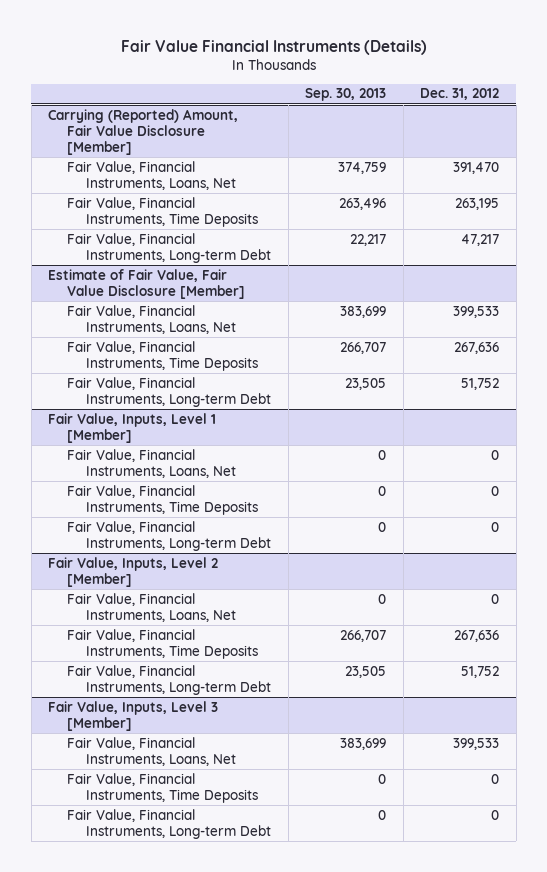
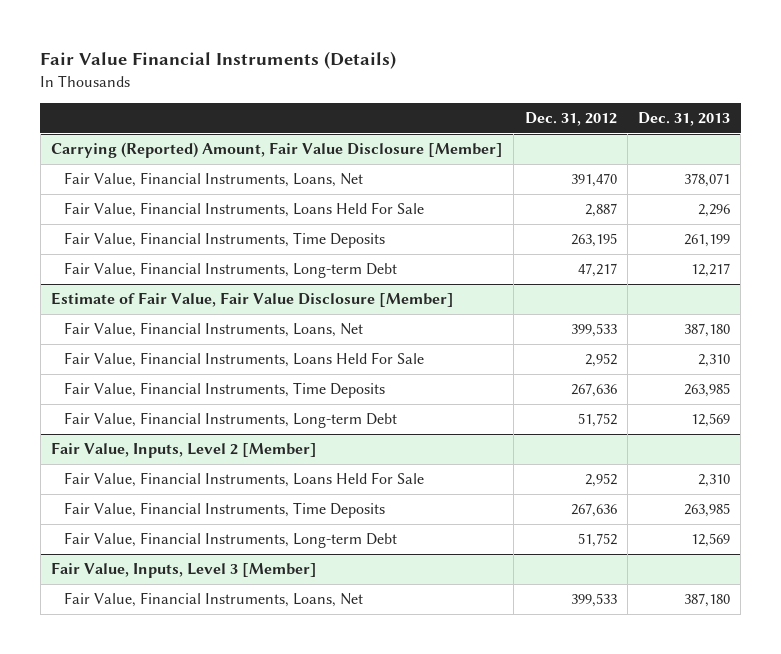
- | Sep. 30, 2013 | Dec. 31, 2012
+ | Dec. 31, 2012 | Dec. 31, 2013
@ Carrying (Reported) Amount, Fair Value Disclosure [Member]
+ Fair Value, Financial Instruments, Loans Held For Sale | 2,887 | 2,296
@ Estimate of Fair Value, Fair Value Disclosure [Member]
+ Fair Value, Financial Instruments, Loans Held For Sale | 2,952 | 2,310
- Fair Value, Inputs, Level 1 [Member]
- Fair Value, Financial Instruments, Loans, Net | 0 | 0
- Fair Value, Financial Instruments, Time Deposits | 0 | 0
- Fair Value, Financial Instruments, Long-term Debt | 0 | 0
@ Fair Value, Inputs, Level 2 [Member]
- Fair Value, Financial Instruments, Loans, Net | 0 | 0
+ Fair Value, Financial Instruments, Loans Held For Sale | 2,952 | 2,310
@ Fair Value, Inputs, Level 3 [Member]
- Fair Value, Financial Instruments, Time Deposits | 0 | 0
- Fair Value, Financial Instruments, Long-term Debt | 0 | 0

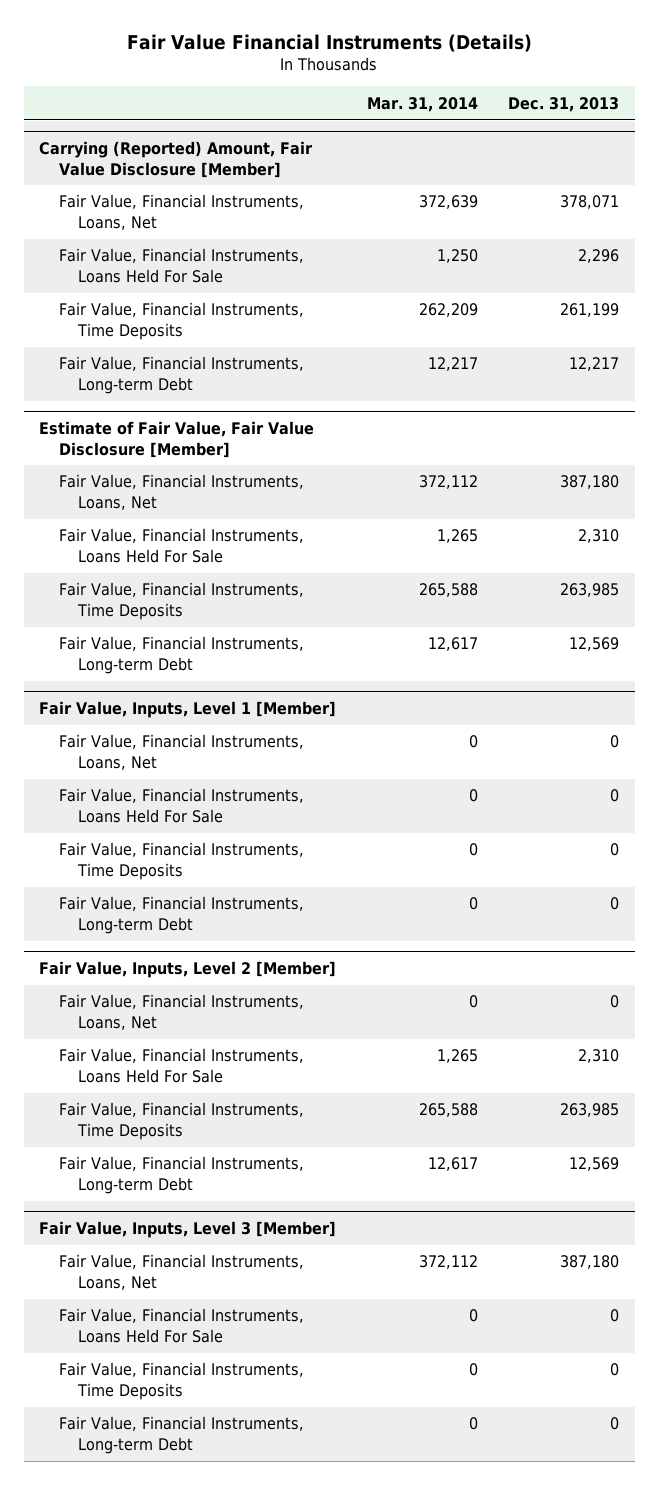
- | Dec. 31, 2012 | Dec. 31, 2013
+ | Mar. 31, 2014 | Dec. 31, 2013
+ Fair Value, Inputs, Level 1 [Member]
+ Fair Value, Financial Instruments, Loans, Net | 0 | 0
+ Fair Value, Financial Instruments, Loans Held For Sale | 0 | 0
+ Fair Value, Financial Instruments, Time Deposits | 0 | 0
+ Fair Value, Financial Instruments, Long-term Debt | 0 | 0
@ Fair Value, Inputs, Level 2 [Member]
+ Fair Value, Financial Instruments, Loans, Net | 0 | 0
@ Fair Value, Inputs, Level 3 [Member]
+ Fair Value, Financial Instruments, Loans Held For Sale | 0 | 0
+ Fair Value, Financial Instruments, Time Deposits | 0 | 0
+ Fair Value, Financial Instruments, Long-term Debt | 0 | 0

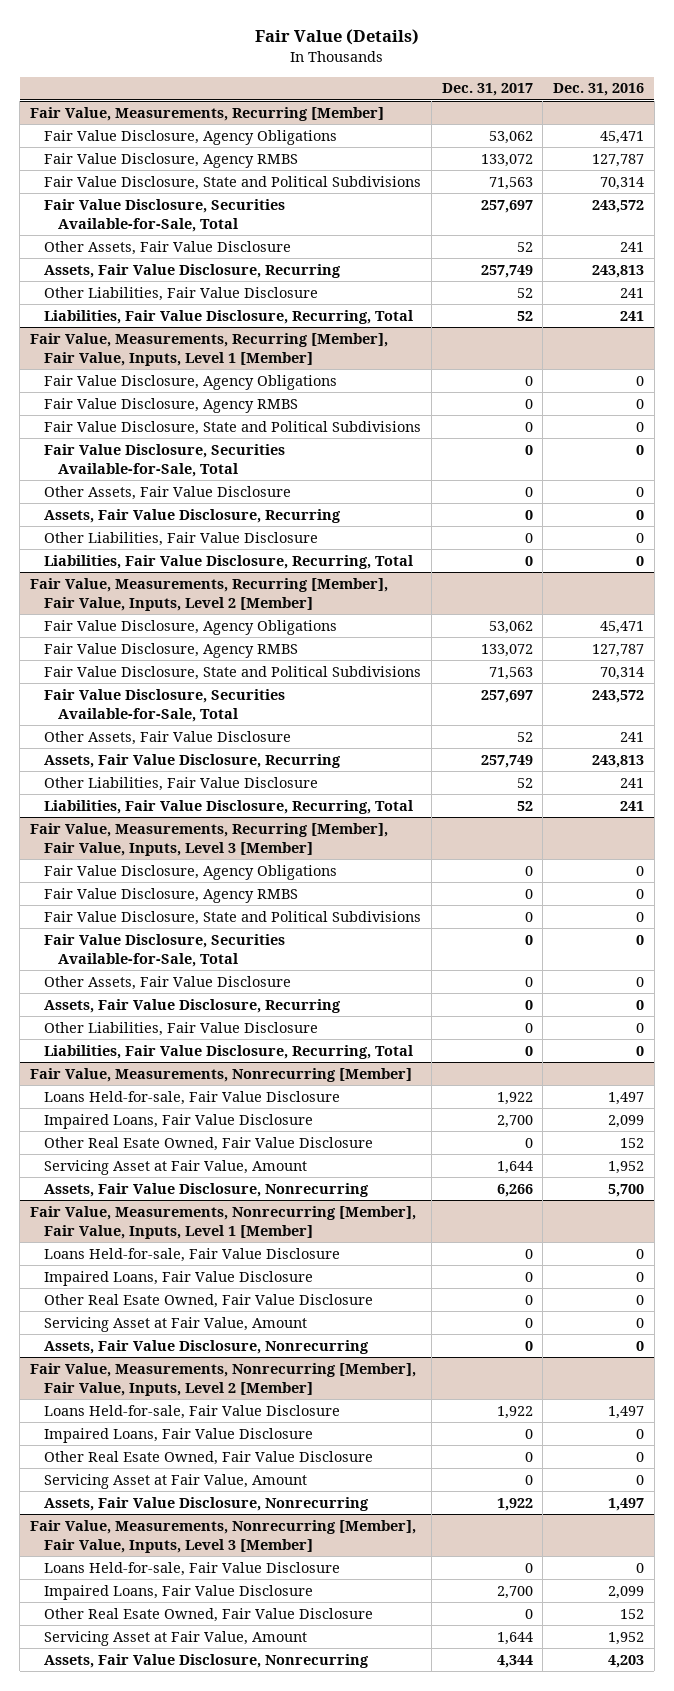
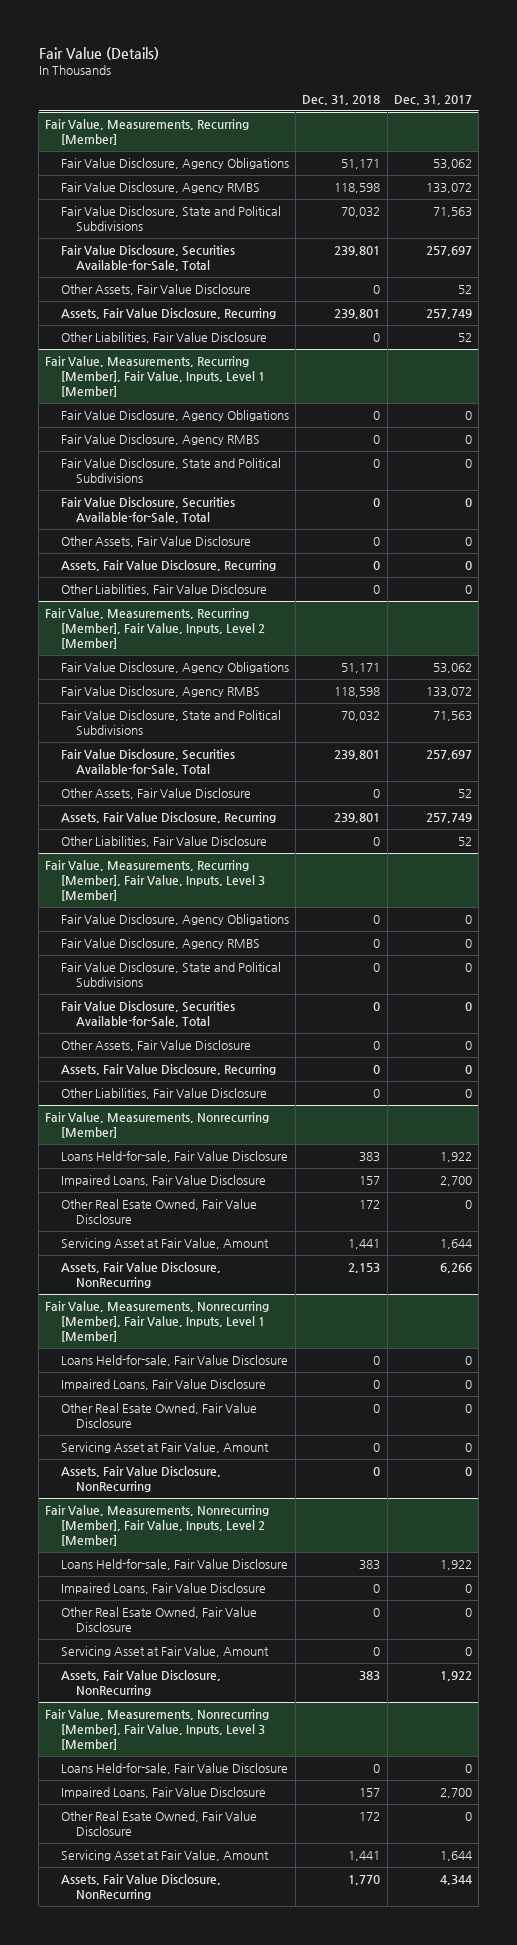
- | Dec. 31, 2017 | Dec. 31, 2016
+ | Dec. 31, 2018 | Dec. 31, 2017
@ Fair Value, Measurements, Recurring [Member]
- Liabilities, Fair Value Disclosure, Recurring, Total | 52 | 241
@ Fair Value, Measurements, Recurring [Member], Fair Value, Inputs, Level 1 [Member]
- Liabilities, Fair Value Disclosure, Recurring, Total | 0 | 0
@ Fair Value, Measurements, Recurring [Member], Fair Value, Inputs, Level 2 [Member]
- Liabilities, Fair Value Disclosure, Recurring, Total | 52 | 241
@ Fair Value, Measurements, Recurring [Member], Fair Value, Inputs, Level 3 [Member]
- Liabilities, Fair Value Disclosure, Recurring, Total | 0 | 0
@ Fair Value, Measurements, Nonrecurring [Member]
- Assets, Fair Value Disclosure, Nonrecurring | 6,266 | 5,700
+ Assets, Fair Value Disclosure, NonRecurring | 2,153 | 6,266
@ Fair Value, Measurements, Nonrecurring [Member], Fair Value, Inputs, Level 1 [Member]
- Assets, Fair Value Disclosure, Nonrecurring | 0 | 0
+ Assets, Fair Value Disclosure, NonRecurring | 0 | 0
@ Fair Value, Measurements, Nonrecurring [Member], Fair Value, Inputs, Level 2 [Member]
- Assets, Fair Value Disclosure, Nonrecurring | 1,922 | 1,497
+ Assets, Fair Value Disclosure, NonRecurring | 383 | 1,922
@ Fair Value, Measurements, Nonrecurring [Member], Fair Value, Inputs, Level 3 [Member]
- Assets, Fair Value Disclosure, Nonrecurring | 4,344 | 4,203
+ Assets, Fair Value Disclosure, NonRecurring | 1,770 | 4,344

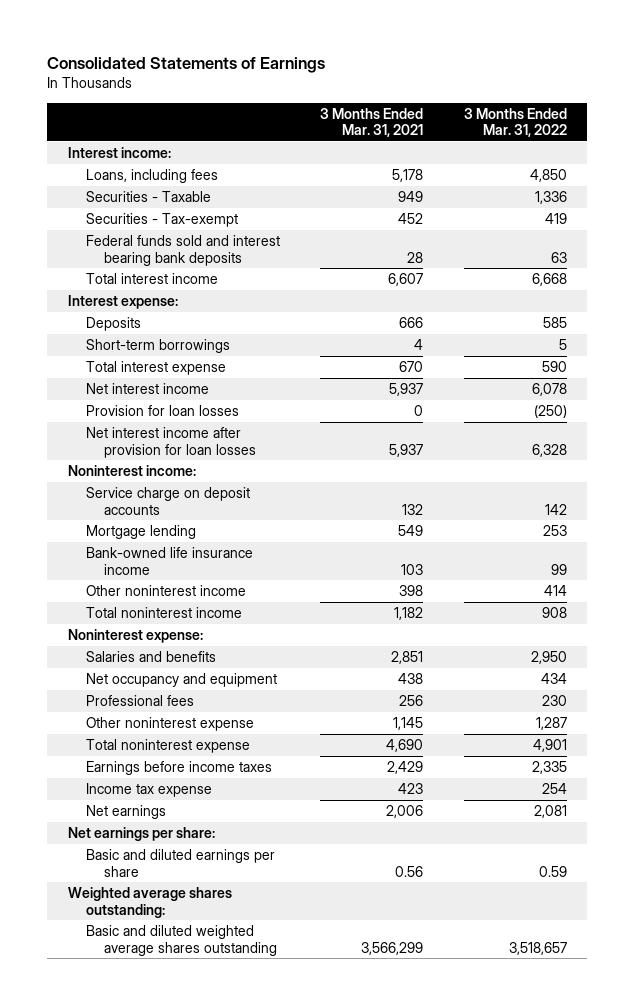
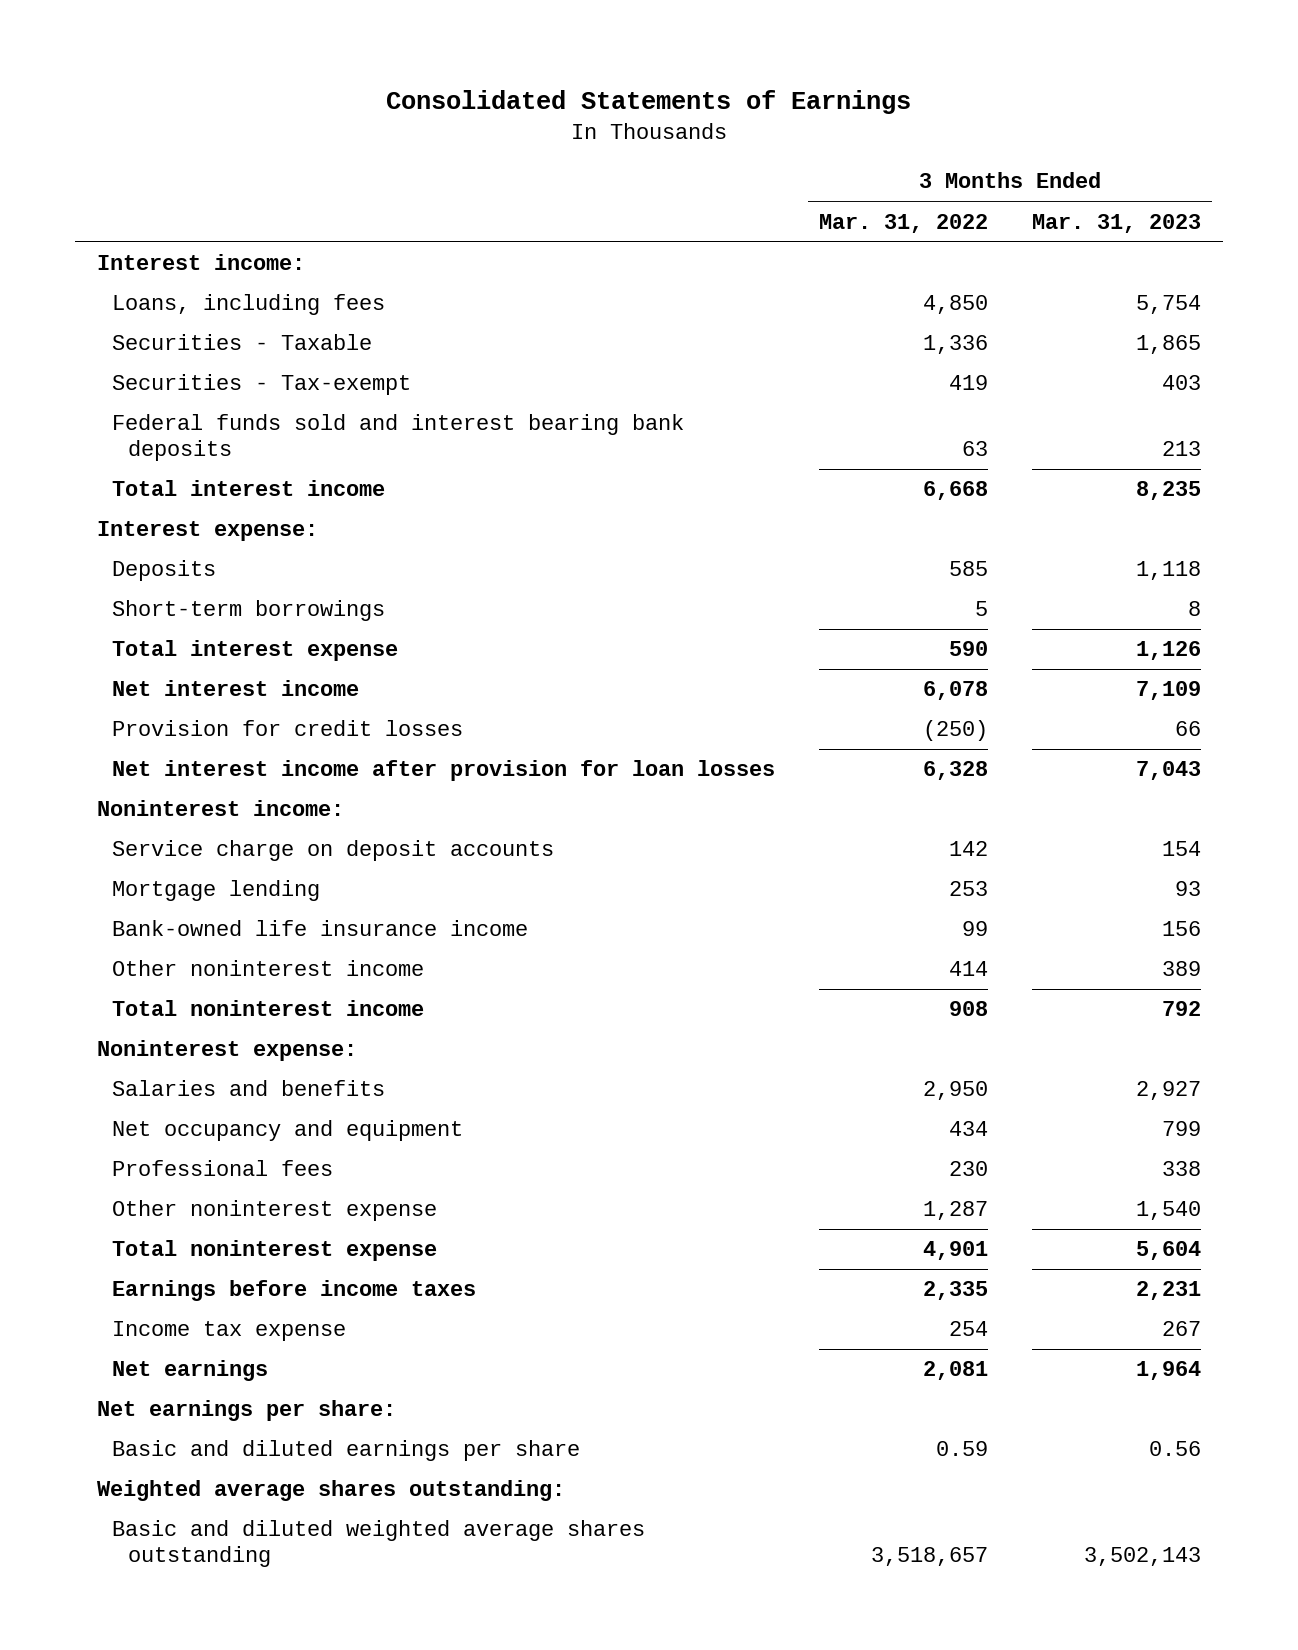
- | 3 Months Ended Mar. 31, 2021 | 3 Months Ended Mar. 31, 2022
+ | 3 Months Ended Mar. 31, 2022 | 3 Months Ended Mar. 31, 2023
- Provision for loan losses | 0 | (250)
+ Provision for credit losses | (250) | 66

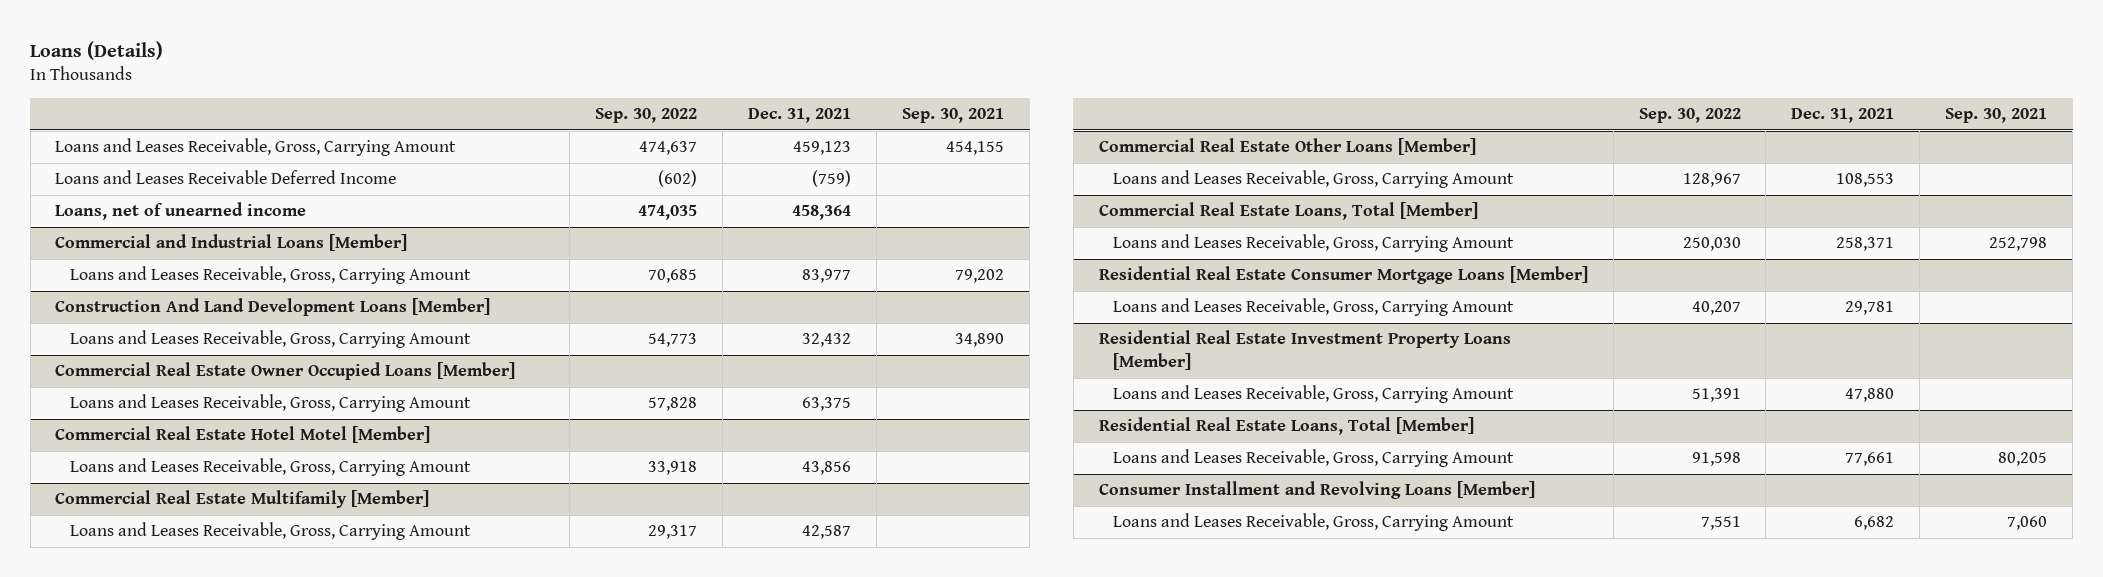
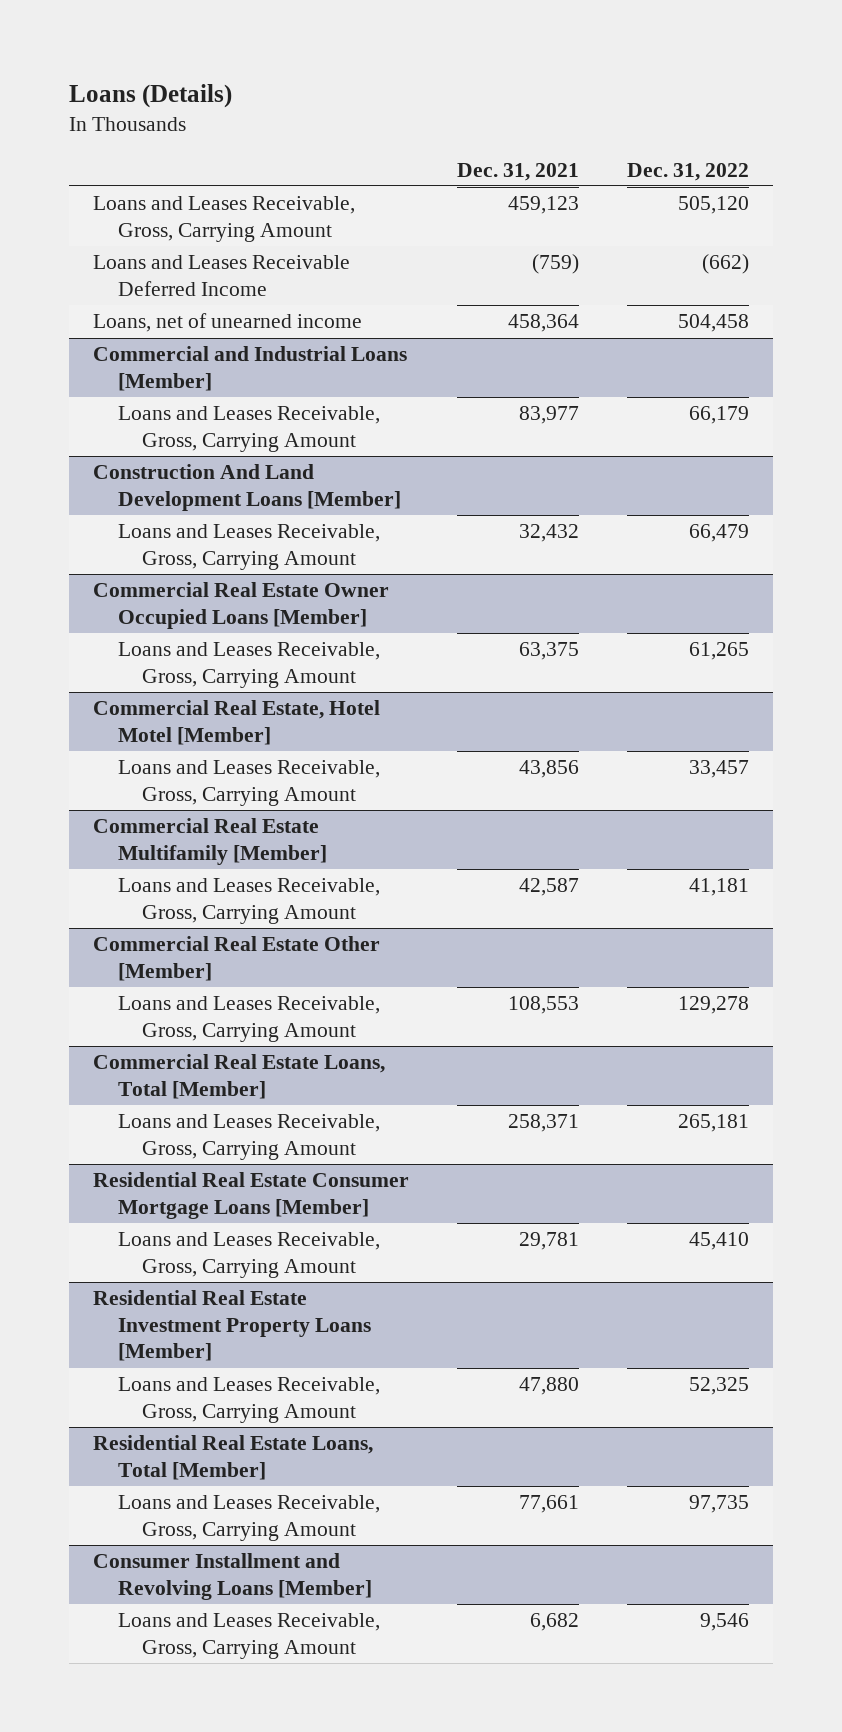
- | Sep. 30, 2022 | Dec. 31, 2021 | Sep. 30, 2021
+ | Dec. 31, 2021 | Dec. 31, 2022
- Commercial Real Estate Hotel Motel [Member]
+ Commercial Real Estate, Hotel Motel [Member]
- Commercial Real Estate Other Loans [Member]
+ Commercial Real Estate Other [Member]

